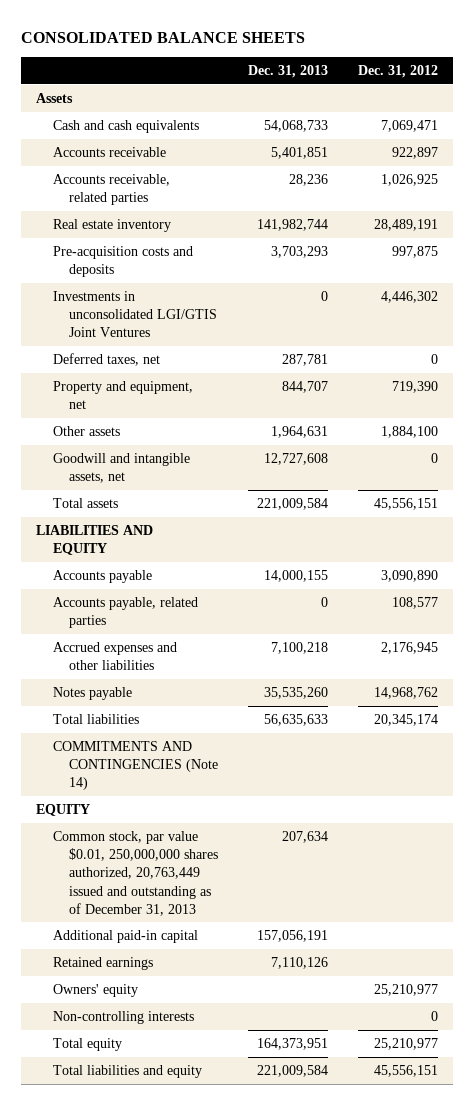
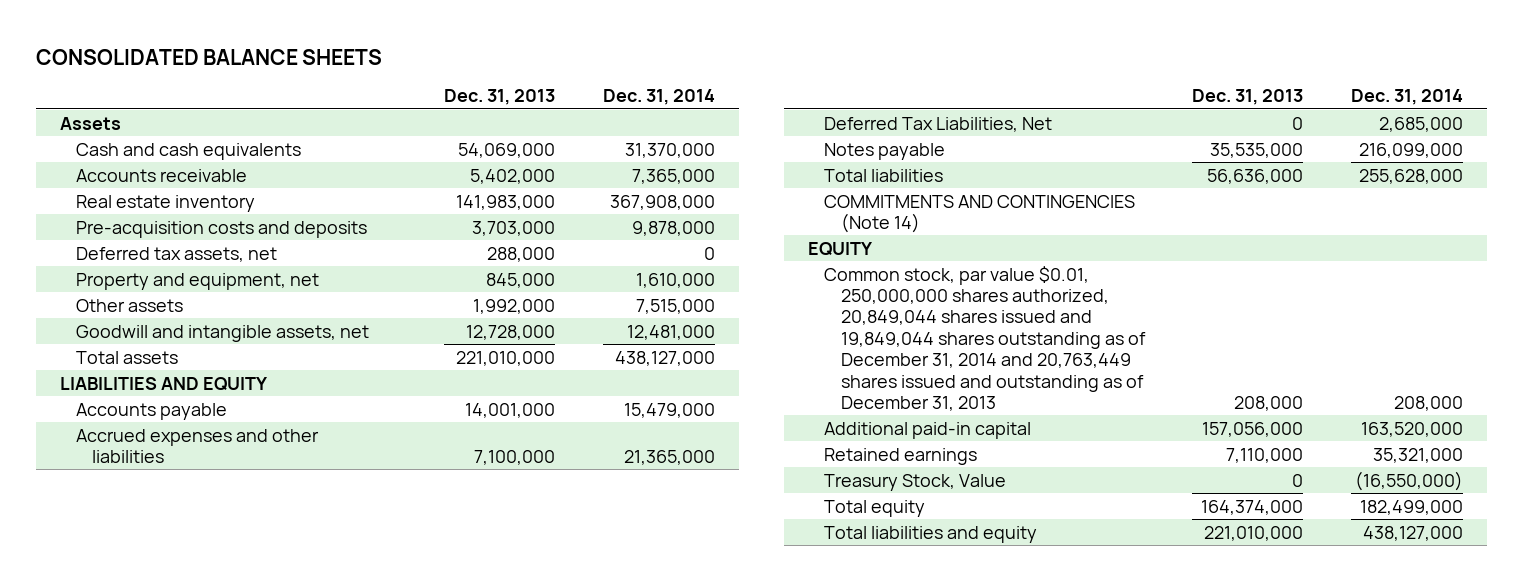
- | Dec. 31, 2013 | Dec. 31, 2012
+ | Dec. 31, 2013 | Dec. 31, 2014
- Cash and cash equivalents | 54,068,733 | 7,069,471
- Accounts receivable | 5,401,851 | 922,897
- Accounts receivable, related parties | 28,236 | 1,026,925
- Real estate inventory | 141,982,744 | 28,489,191
- Pre-acquisition costs and deposits | 3,703,293 | 997,875
- Investments in unconsolidated LGI/GTIS Joint Ventures | 0 | 4,446,302
- Deferred taxes, net | 287,781 | 0
- Property and equipment, net | 844,707 | 719,390
- Other assets | 1,964,631 | 1,884,100
- Goodwill and intangible assets, net | 12,727,608 | 0
- Total assets | 221,009,584 | 45,556,151
+ Cash and cash equivalents | 54,069,000 | 31,370,000
+ Accounts receivable | 5,402,000 | 7,365,000
+ Real estate inventory | 141,983,000 | 367,908,000
+ Pre-acquisition costs and deposits | 3,703,000 | 9,878,000
+ Deferred tax assets, net | 288,000 | 0
+ Property and equipment, net | 845,000 | 1,610,000
+ Other assets | 1,992,000 | 7,515,000
+ Goodwill and intangible assets, net | 12,728,000 | 12,481,000
+ Total assets | 221,010,000 | 438,127,000
- Accounts payable | 14,000,155 | 3,090,890
- Accounts payable, related parties | 0 | 108,577
- Accrued expenses and other liabilities | 7,100,218 | 2,176,945
- Notes payable | 35,535,260 | 14,968,762
- Total liabilities | 56,635,633 | 20,345,174
+ Accounts payable | 14,001,000 | 15,479,000
+ Accrued expenses and other liabilities | 7,100,000 | 21,365,000
+ Deferred Tax Liabilities, Net | 0 | 2,685,000
+ Notes payable | 35,535,000 | 216,099,000
+ Total liabilities | 56,636,000 | 255,628,000
- Common stock, par value $0.01, 250,000,000 shares authorized, 20,763,449 issued and outstanding as of December 31, 2013 | 207,634 |
- Additional paid-in capital | 157,056,191 |
- Retained earnings | 7,110,126 |
- Owners' equity | | 25,210,977
- Non-controlling interests | | 0
- Total equity | 164,373,951 | 25,210,977
- Total liabilities and equity | 221,009,584 | 45,556,151
+ Common stock, par value $0.01, 250,000,000 shares authorized, 20,849,044 shares issued and 19,849,044 shares outstanding as of December 31, 2014 and 20,763,449 shares issued and outstanding as of December 31, 2013 | 208,000 | 208,000
+ Additional paid-in capital | 157,056,000 | 163,520,000
+ Retained earnings | 7,110,000 | 35,321,000
+ Treasury Stock, Value | 0 | (16,550,000)
+ Total equity | 164,374,000 | 182,499,000
+ Total liabilities and equity | 221,010,000 | 438,127,000

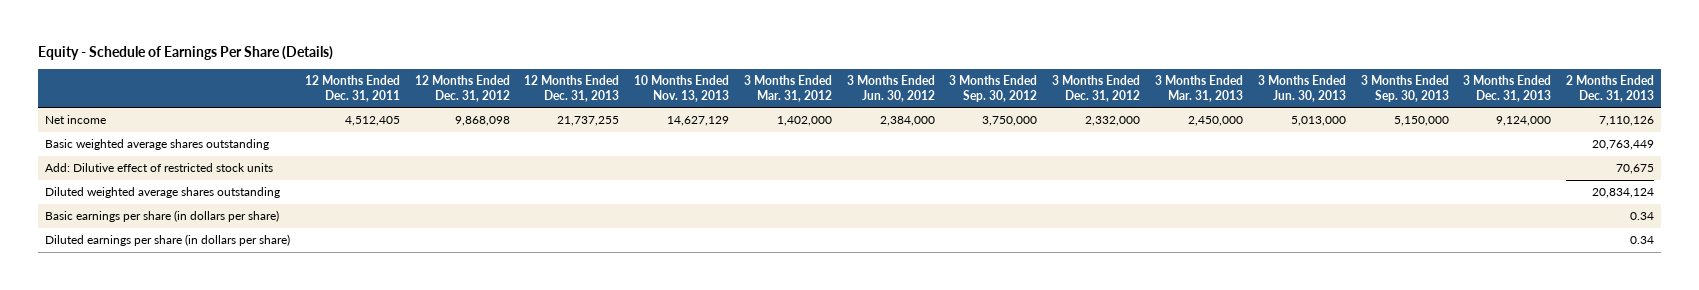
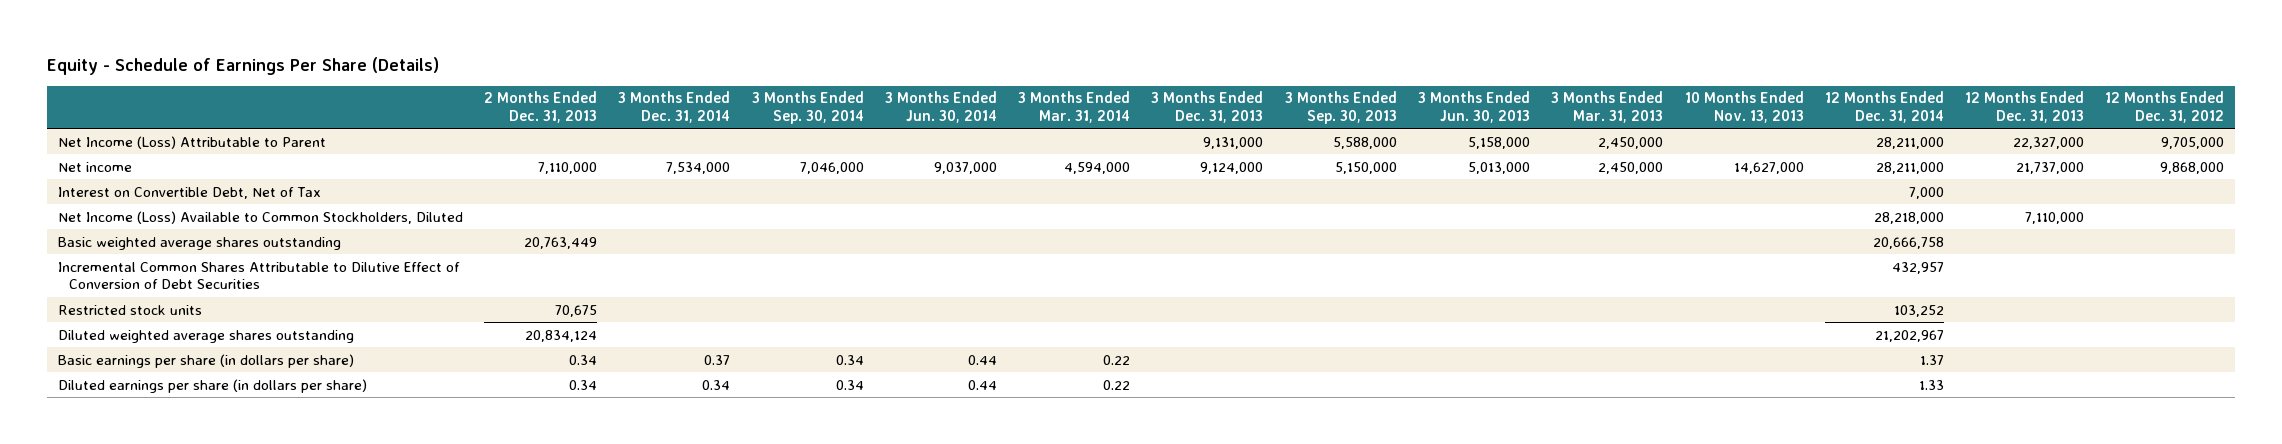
- | 12 Months Ended Dec. 31, 2011 | 12 Months Ended Dec. 31, 2012 | 12 Months Ended Dec. 31, 2013 | 10 Months Ended Nov. 13, 2013 | 3 Months Ended Mar. 31, 2012 | 3 Months Ended Jun. 30, 2012 | 3 Months Ended Sep. 30, 2012 | 3 Months Ended Dec. 31, 2012 | 3 Months Ended Mar. 31, 2013 | 3 Months Ended Jun. 30, 2013 | 3 Months Ended Sep. 30, 2013 | 3 Months Ended Dec. 31, 2013 | 2 Months Ended Dec. 31, 2013
+ | 2 Months Ended Dec. 31, 2013 | 3 Months Ended Dec. 31, 2014 | 3 Months Ended Sep. 30, 2014 | 3 Months Ended Jun. 30, 2014 | 3 Months Ended Mar. 31, 2014 | 3 Months Ended Dec. 31, 2013 | 3 Months Ended Sep. 30, 2013 | 3 Months Ended Jun. 30, 2013 | 3 Months Ended Mar. 31, 2013 | 10 Months Ended Nov. 13, 2013 | 12 Months Ended Dec. 31, 2014 | 12 Months Ended Dec. 31, 2013 | 12 Months Ended Dec. 31, 2012
- Net income | 4,512,405 | 9,868,098 | 21,737,255 | 14,627,129 | 1,402,000 | 2,384,000 | 3,750,000 | 2,332,000 | 2,450,000 | 5,013,000 | 5,150,000 | 9,124,000 | 7,110,126
+ Net Income (Loss) Attributable to Parent | | | | | | 9,131,000 | 5,588,000 | 5,158,000 | 2,450,000 | | 28,211,000 | 22,327,000 | 9,705,000
+ Net income | 7,110,000 | 7,534,000 | 7,046,000 | 9,037,000 | 4,594,000 | 9,124,000 | 5,150,000 | 5,013,000 | 2,450,000 | 14,627,000 | 28,211,000 | 21,737,000 | 9,868,000
+ Interest on Convertible Debt, Net of Tax | | | | | | | | | | | 7,000 | |
+ Net Income (Loss) Available to Common Stockholders, Diluted | | | | | | | | | | | 28,218,000 | 7,110,000 |
- Add: Dilutive effect of restricted stock units | | | | | | | | | | | | | 70,675
+ Incremental Common Shares Attributable to Dilutive Effect of Conversion of Debt Securities | | | | | | | | | | | 432,957 | |
+ Restricted stock units | 70,675 | | | | | | | | | | 103,252 | |

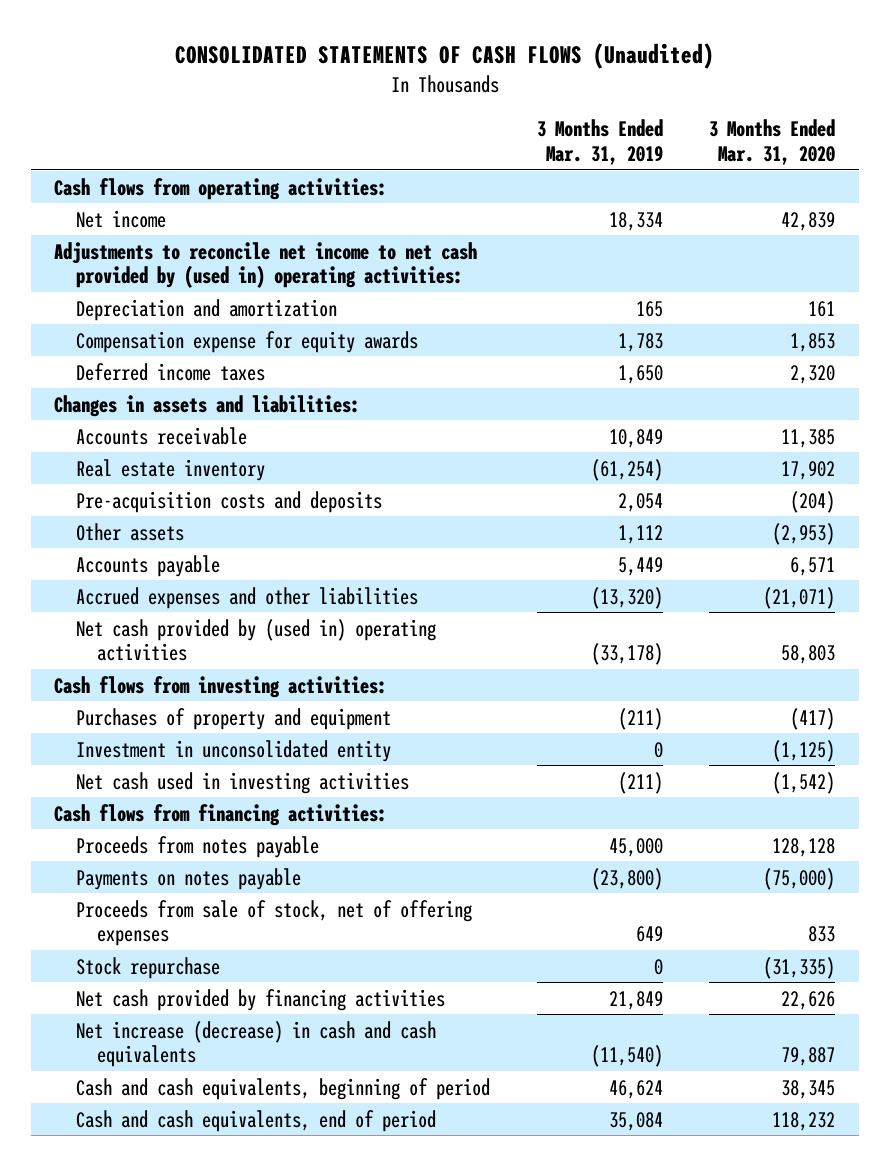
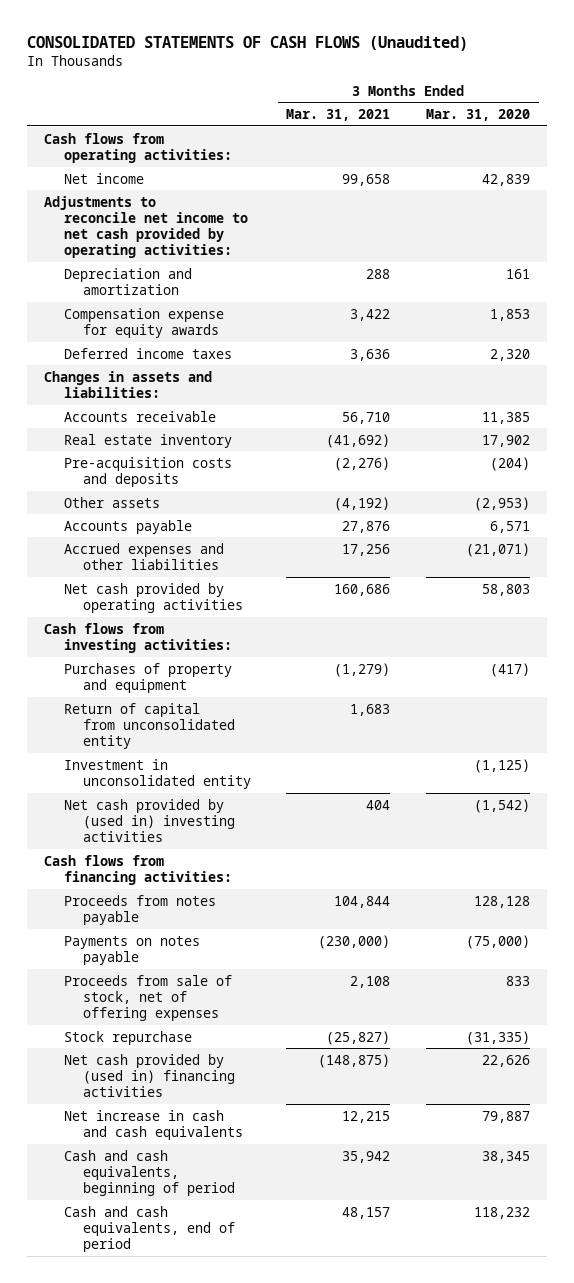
- | 3 Months Ended Mar. 31, 2019 | 3 Months Ended Mar. 31, 2020
+ | 3 Months Ended Mar. 31, 2021 | 3 Months Ended Mar. 31, 2020
- Adjustments to reconcile net income to net cash provided by (used in) operating activities:
+ Adjustments to reconcile net income to net cash provided by operating activities:
- Net cash provided by (used in) operating activities | (33,178) | 58,803
+ Net cash provided by operating activities | 160,686 | 58,803
+ Return of capital from unconsolidated entity | 1,683 |
- Net cash used in investing activities | (211) | (1,542)
+ Net cash provided by (used in) investing activities | 404 | (1,542)
- Net cash provided by financing activities | 21,849 | 22,626
- Net increase (decrease) in cash and cash equivalents | (11,540) | 79,887
+ Net cash provided by (used in) financing activities | (148,875) | 22,626
+ Net increase in cash and cash equivalents | 12,215 | 79,887

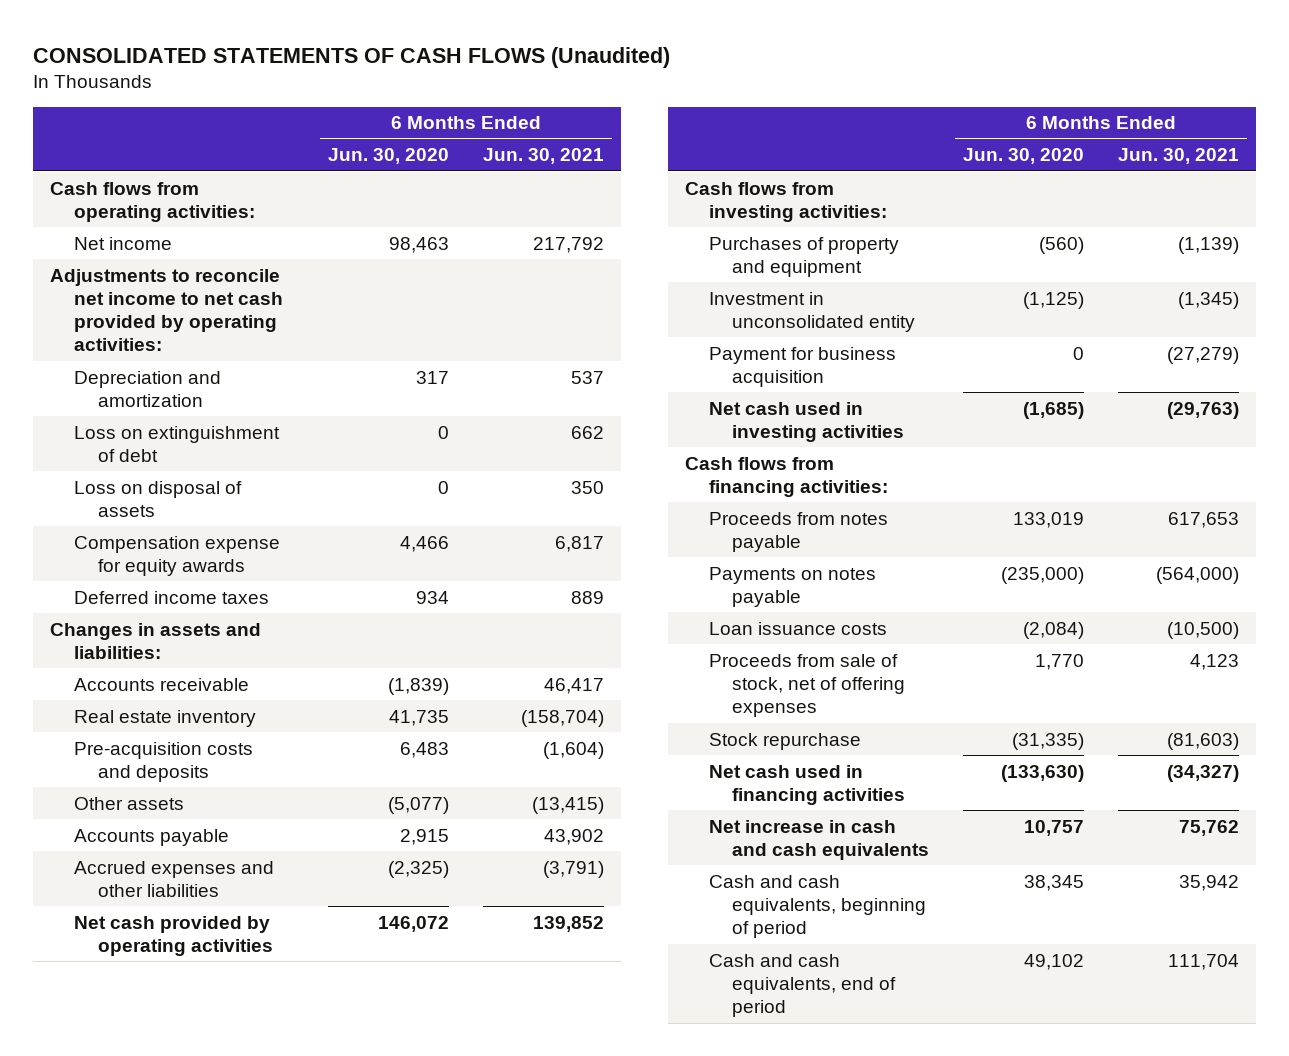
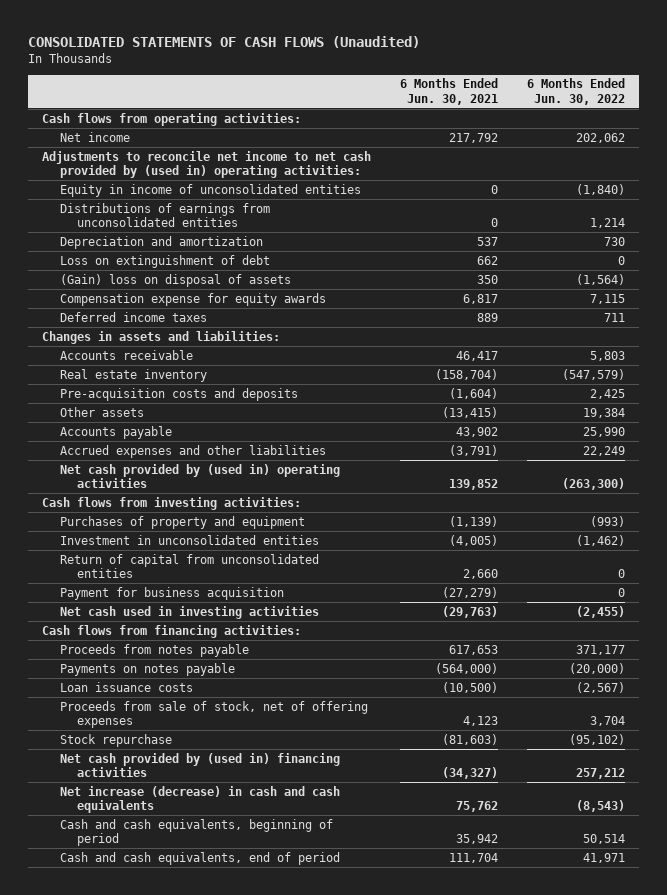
- | 6 Months Ended Jun. 30, 2020 | 6 Months Ended Jun. 30, 2021
+ | 6 Months Ended Jun. 30, 2021 | 6 Months Ended Jun. 30, 2022
- Adjustments to reconcile net income to net cash provided by operating activities:
+ Adjustments to reconcile net income to net cash provided by (used in) operating activities:
+ Equity in income of unconsolidated entities | 0 | (1,840)
+ Distributions of earnings from unconsolidated entities | 0 | 1,214
- Loss on disposal of assets | 0 | 350
+ (Gain) loss on disposal of assets | 350 | (1,564)
- Net cash provided by operating activities | 146,072 | 139,852
+ Net cash provided by (used in) operating activities | 139,852 | (263,300)
- Investment in unconsolidated entity | (1,125) | (1,345)
+ Investment in unconsolidated entities | (4,005) | (1,462)
+ Return of capital from unconsolidated entities | 2,660 | 0
- Net cash used in financing activities | (133,630) | (34,327)
- Net increase in cash and cash equivalents | 10,757 | 75,762
+ Net cash provided by (used in) financing activities | (34,327) | 257,212
+ Net increase (decrease) in cash and cash equivalents | 75,762 | (8,543)

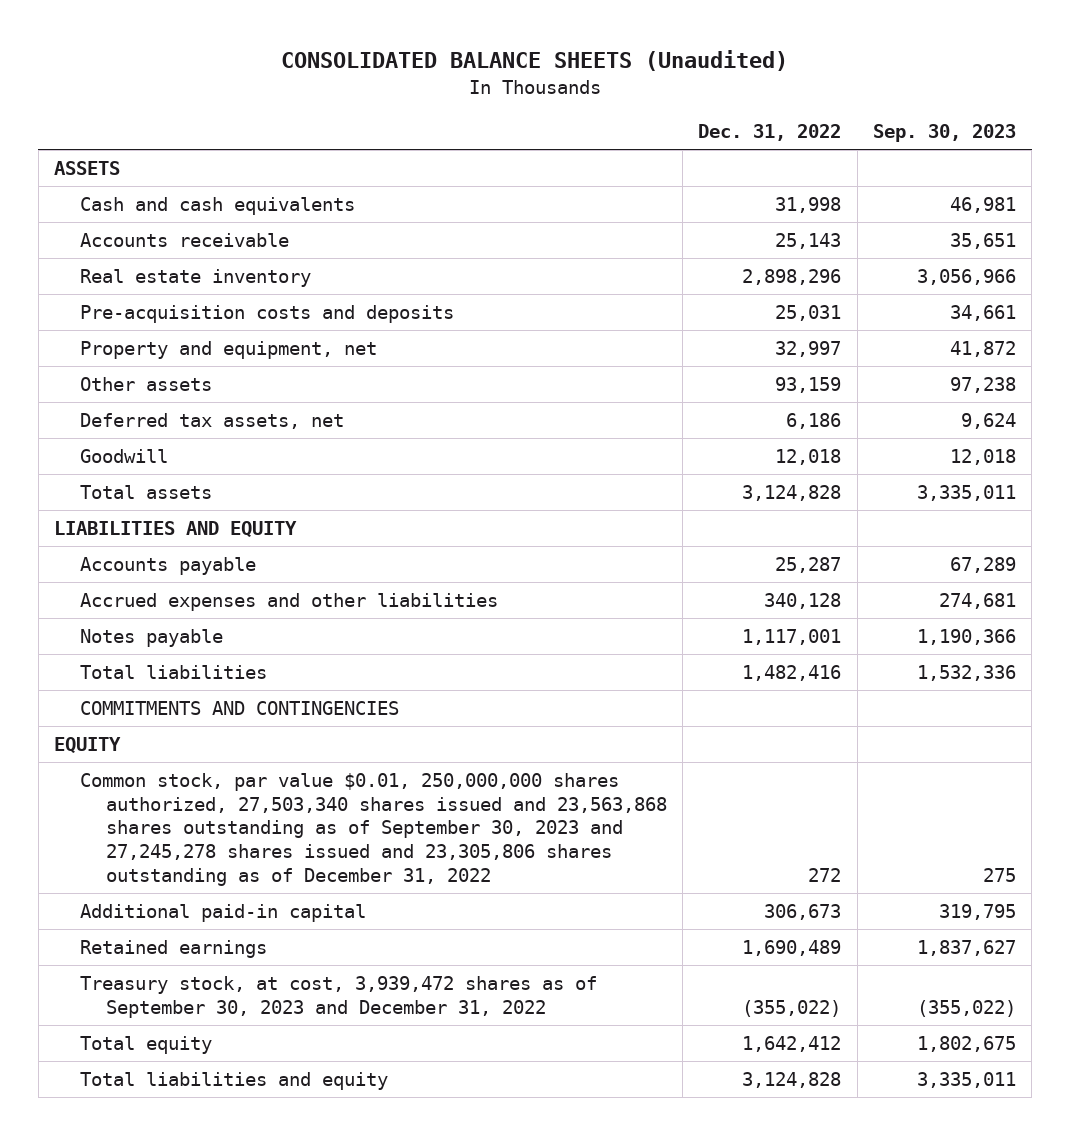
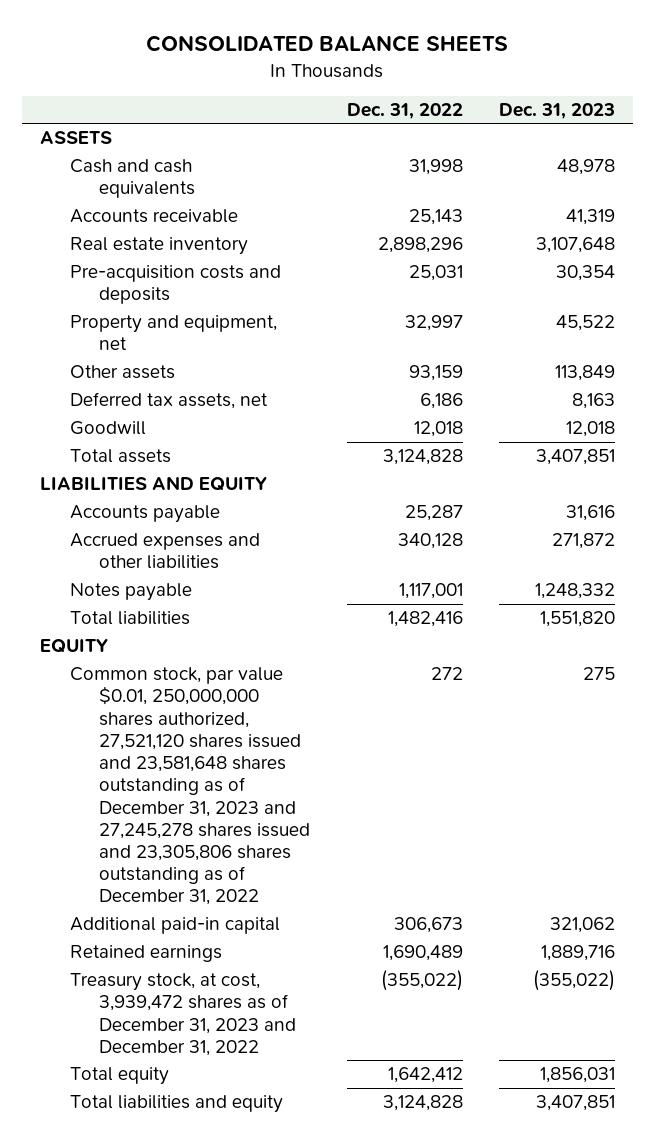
- CONSOLIDATED BALANCE SHEETS (Unaudited)
+ CONSOLIDATED BALANCE SHEETS
- | Dec. 31, 2022 | Sep. 30, 2023
+ | Dec. 31, 2022 | Dec. 31, 2023
- COMMITMENTS AND CONTINGENCIES
- Common stock, par value $0.01, 250,000,000 shares authorized, 27,503,340 shares issued and 23,563,868 shares outstanding as of September 30, 2023 and 27,245,278 shares issued and 23,305,806 shares outstanding as of December 31, 2022 | 272 | 275
+ Common stock, par value $0.01, 250,000,000 shares authorized, 27,521,120 shares issued and 23,581,648 shares outstanding as of December 31, 2023 and 27,245,278 shares issued and 23,305,806 shares outstanding as of December 31, 2022 | 272 | 275
- Treasury stock, at cost, 3,939,472 shares as of September 30, 2023 and December 31, 2022 | (355,022) | (355,022)
+ Treasury stock, at cost, 3,939,472 shares as of December 31, 2023 and December 31, 2022 | (355,022) | (355,022)

